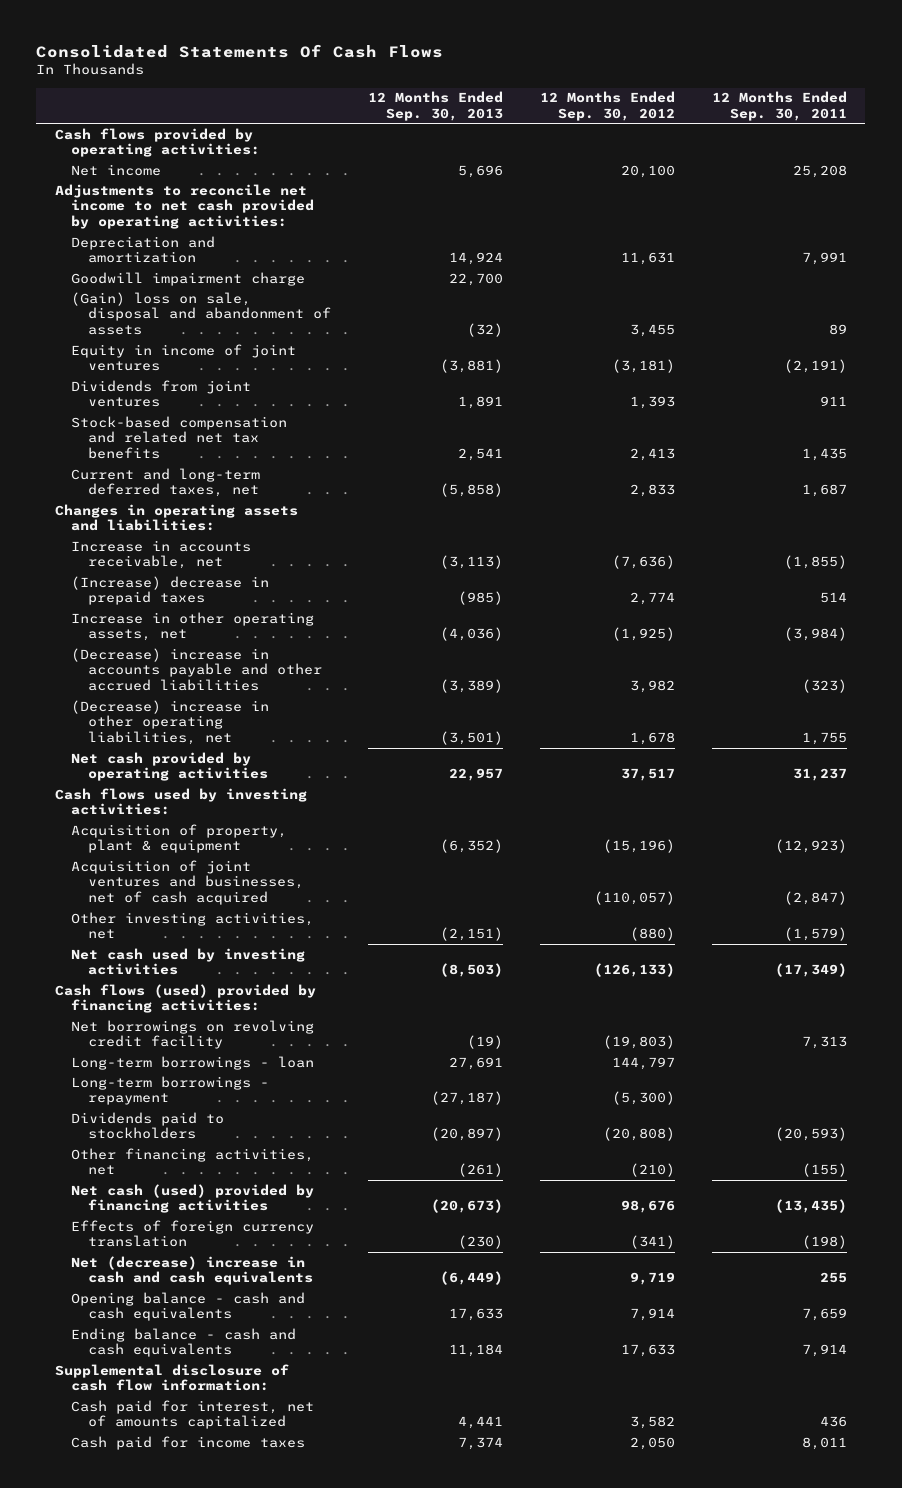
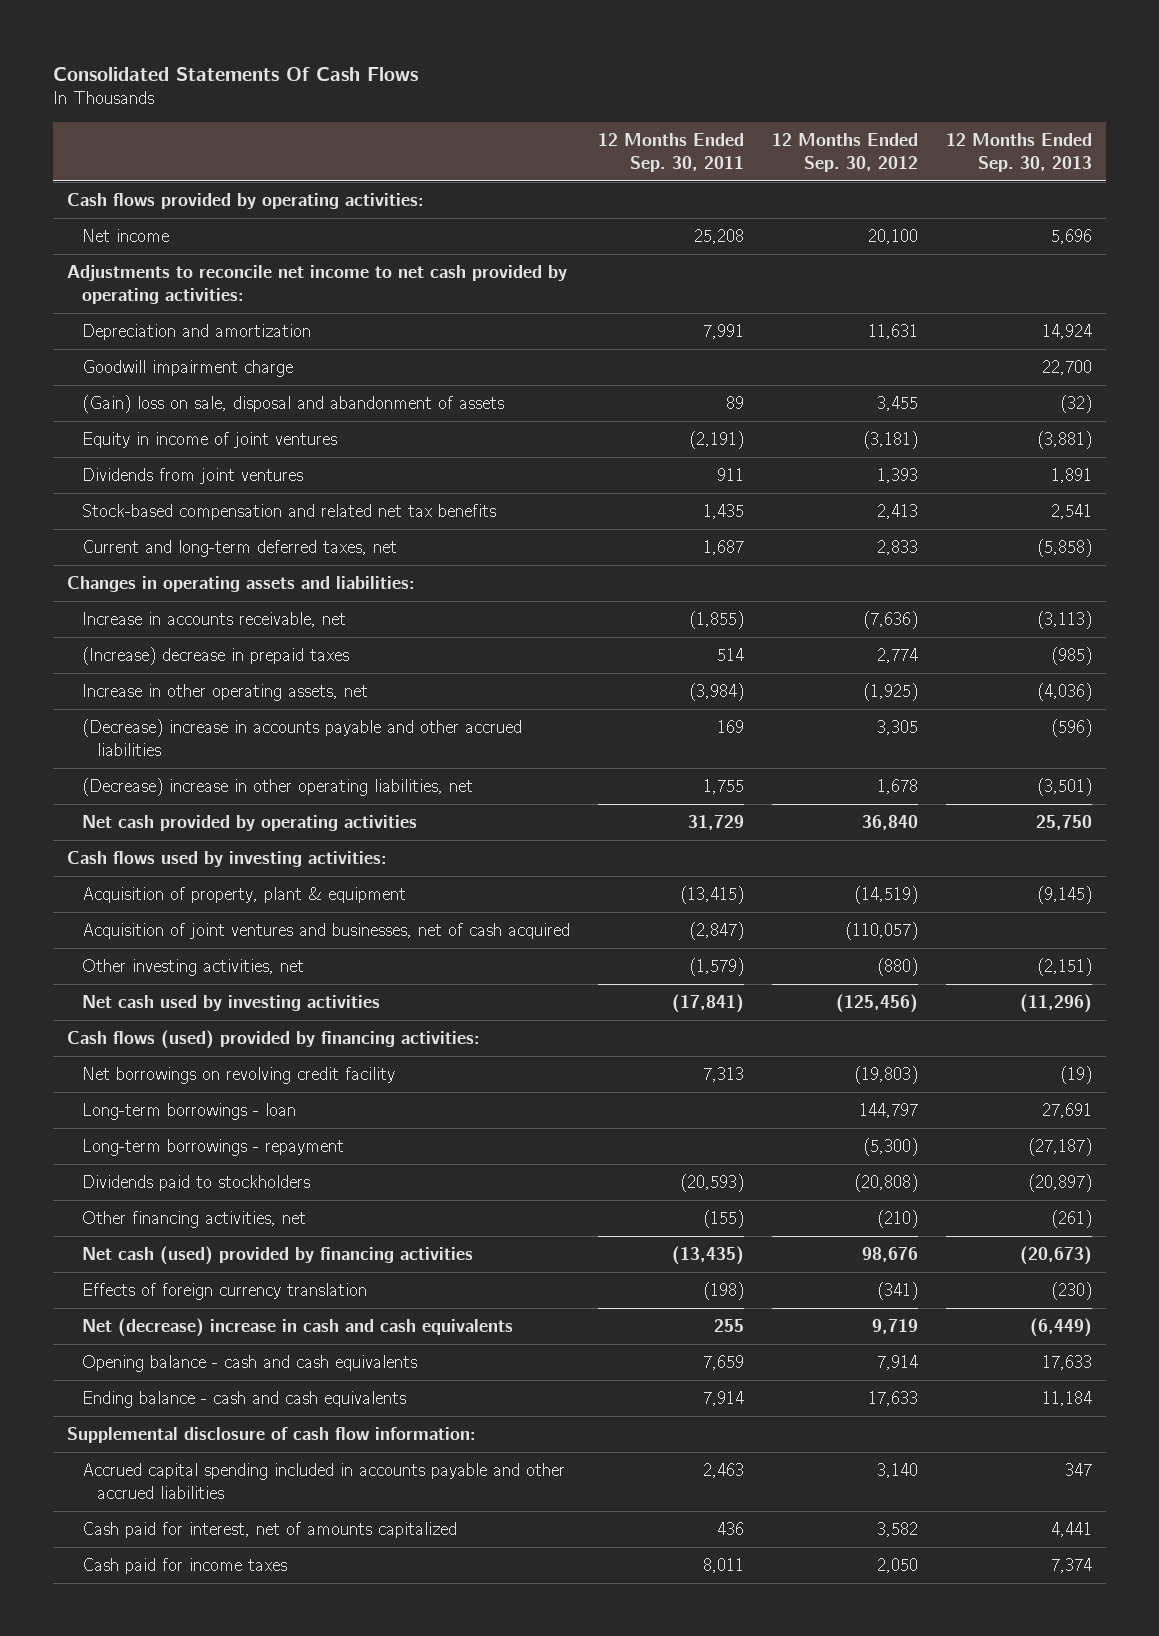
- | 12 Months Ended Sep. 30, 2013 | 12 Months Ended Sep. 30, 2012 | 12 Months Ended Sep. 30, 2011
+ | 12 Months Ended Sep. 30, 2011 | 12 Months Ended Sep. 30, 2012 | 12 Months Ended Sep. 30, 2013
- (Decrease) increase in accounts payable and other accrued liabilities | (3,389) | 3,982 | (323)
+ (Decrease) increase in accounts payable and other accrued liabilities | 169 | 3,305 | (596)
- Net cash provided by operating activities | 22,957 | 37,517 | 31,237
+ Net cash provided by operating activities | 31,729 | 36,840 | 25,750
- Acquisition of property, plant & equipment | (6,352) | (15,196) | (12,923)
+ Acquisition of property, plant & equipment | (13,415) | (14,519) | (9,145)
- Net cash used by investing activities | (8,503) | (126,133) | (17,349)
+ Net cash used by investing activities | (17,841) | (125,456) | (11,296)
+ Accrued capital spending included in accounts payable and other accrued liabilities | 2,463 | 3,140 | 347

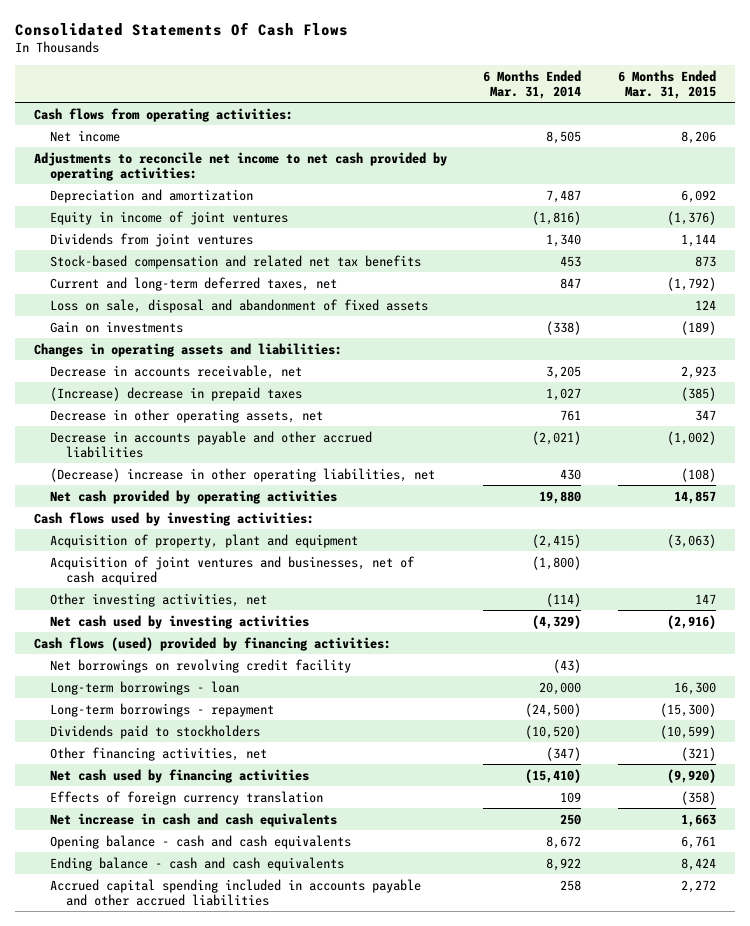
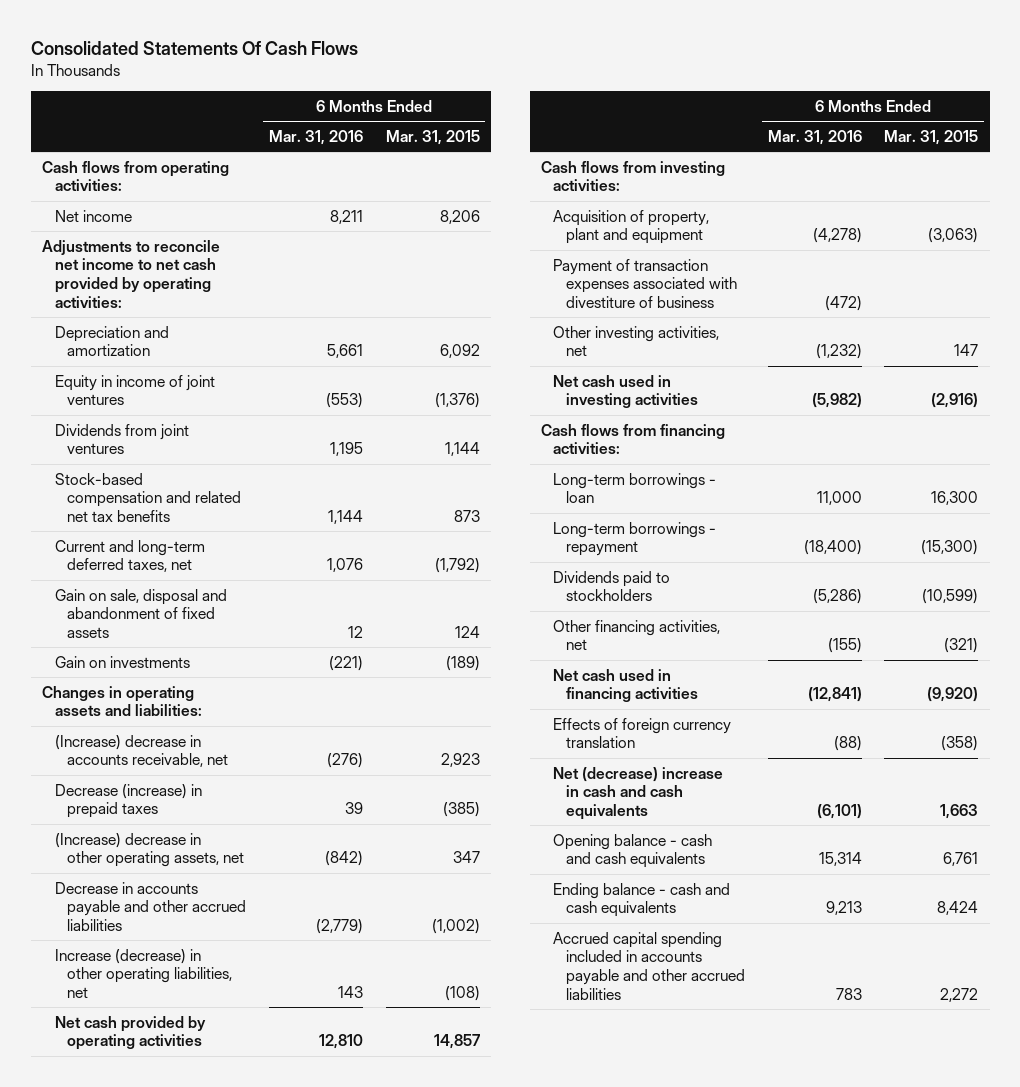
- | 6 Months Ended Mar. 31, 2014 | 6 Months Ended Mar. 31, 2015
+ | 6 Months Ended Mar. 31, 2016 | 6 Months Ended Mar. 31, 2015
- Loss on sale, disposal and abandonment of fixed assets | | 124
+ Gain on sale, disposal and abandonment of fixed assets | 12 | 124
- Decrease in accounts receivable, net | 3,205 | 2,923
- (Increase) decrease in prepaid taxes | 1,027 | (385)
- Decrease in other operating assets, net | 761 | 347
+ (Increase) decrease in accounts receivable, net | (276) | 2,923
+ Decrease (increase) in prepaid taxes | 39 | (385)
+ (Increase) decrease in other operating assets, net | (842) | 347
- (Decrease) increase in other operating liabilities, net | 430 | (108)
+ Increase (decrease) in other operating liabilities, net | 143 | (108)
- Cash flows used by investing activities:
+ Cash flows from investing activities:
- Acquisition of joint ventures and businesses, net of cash acquired | (1,800) |
+ Payment of transaction expenses associated with divestiture of business | (472) |
- Net cash used by investing activities | (4,329) | (2,916)
- Cash flows (used) provided by financing activities:
- Net borrowings on revolving credit facility | (43) |
+ Net cash used in investing activities | (5,982) | (2,916)
+ Cash flows from financing activities:
- Net cash used by financing activities | (15,410) | (9,920)
+ Net cash used in financing activities | (12,841) | (9,920)
- Net increase in cash and cash equivalents | 250 | 1,663
+ Net (decrease) increase in cash and cash equivalents | (6,101) | 1,663

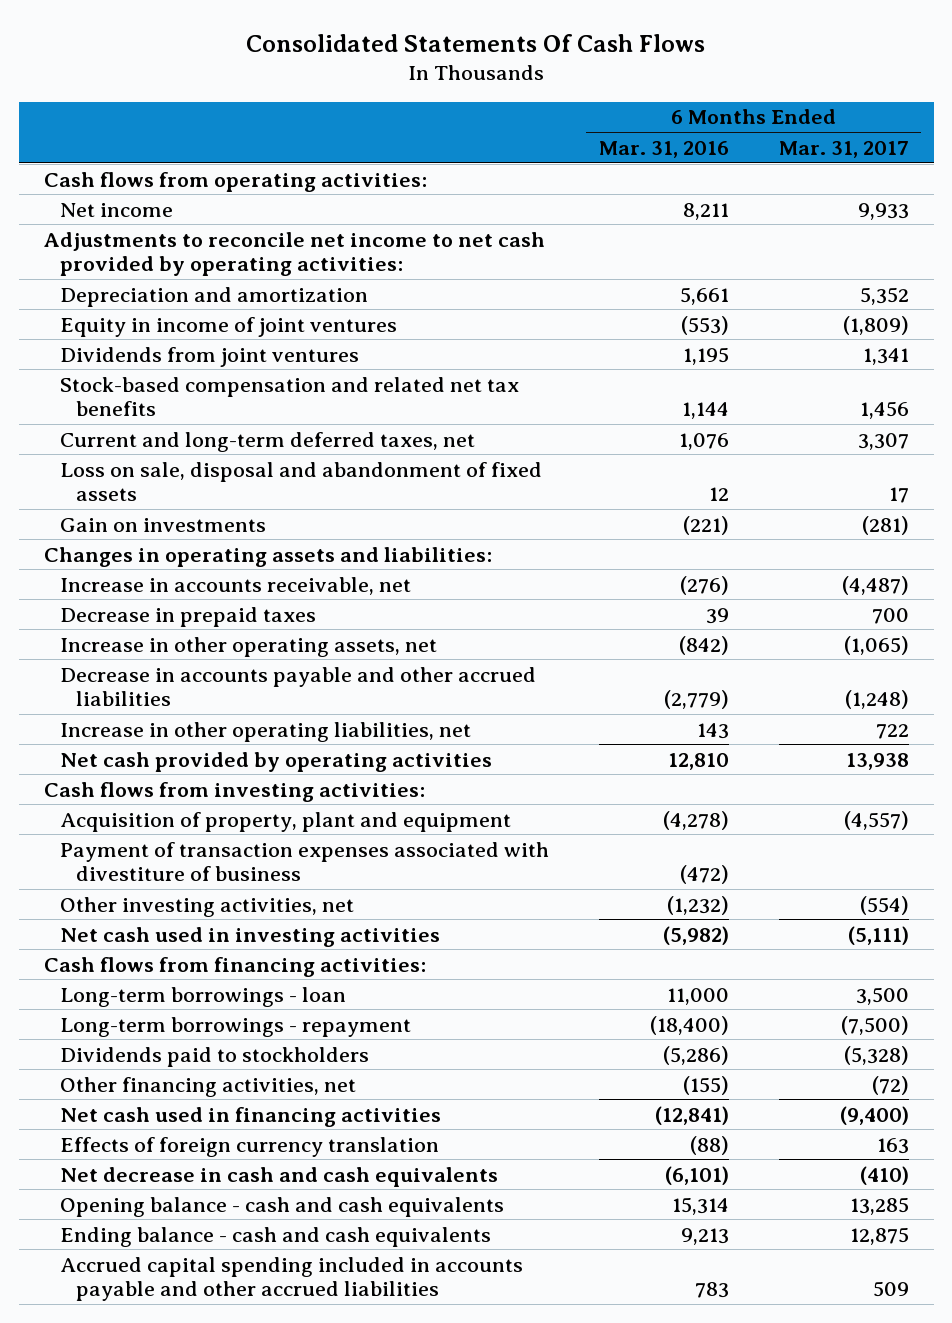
- | 6 Months Ended Mar. 31, 2016 | 6 Months Ended Mar. 31, 2015
+ | 6 Months Ended Mar. 31, 2016 | 6 Months Ended Mar. 31, 2017
- Gain on sale, disposal and abandonment of fixed assets | 12 | 124
+ Loss on sale, disposal and abandonment of fixed assets | 12 | 17
- (Increase) decrease in accounts receivable, net | (276) | 2,923
- Decrease (increase) in prepaid taxes | 39 | (385)
- (Increase) decrease in other operating assets, net | (842) | 347
+ Increase in accounts receivable, net | (276) | (4,487)
+ Decrease in prepaid taxes | 39 | 700
+ Increase in other operating assets, net | (842) | (1,065)
- Increase (decrease) in other operating liabilities, net | 143 | (108)
+ Increase in other operating liabilities, net | 143 | 722
- Net (decrease) increase in cash and cash equivalents | (6,101) | 1,663
+ Net decrease in cash and cash equivalents | (6,101) | (410)

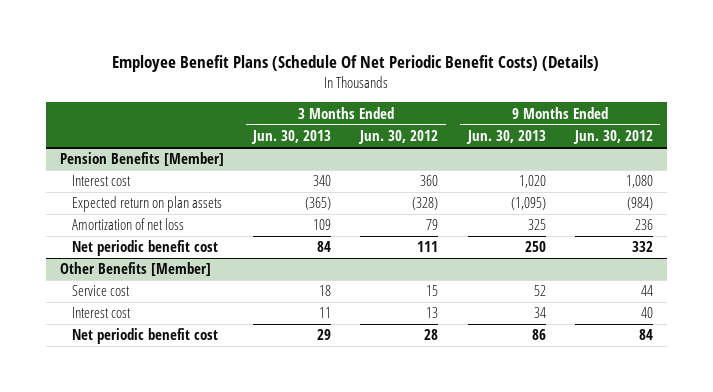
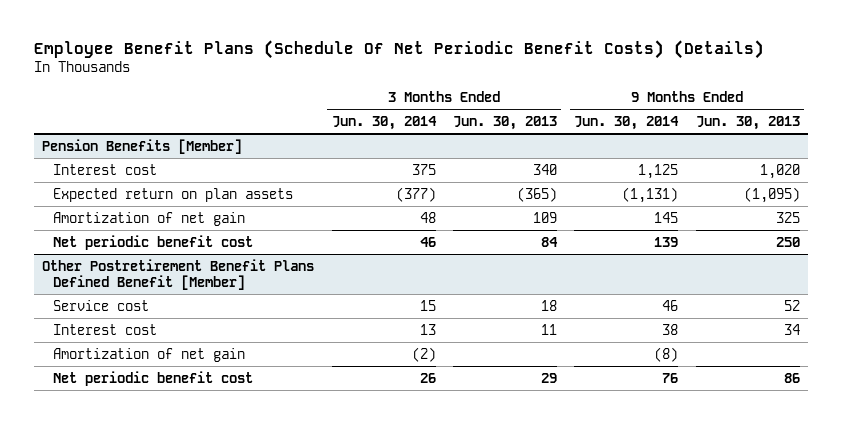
- | 3 Months Ended Jun. 30, 2013 | 3 Months Ended Jun. 30, 2012 | 9 Months Ended Jun. 30, 2013 | 9 Months Ended Jun. 30, 2012
+ | 3 Months Ended Jun. 30, 2014 | 3 Months Ended Jun. 30, 2013 | 9 Months Ended Jun. 30, 2014 | 9 Months Ended Jun. 30, 2013
@ Pension Benefits [Member]
- Amortization of net loss | 109 | 79 | 325 | 236
+ Amortization of net gain | 48 | 109 | 145 | 325
- Other Benefits [Member]
+ Other Postretirement Benefit Plans Defined Benefit [Member]
+ Amortization of net gain | (2) | | (8) |

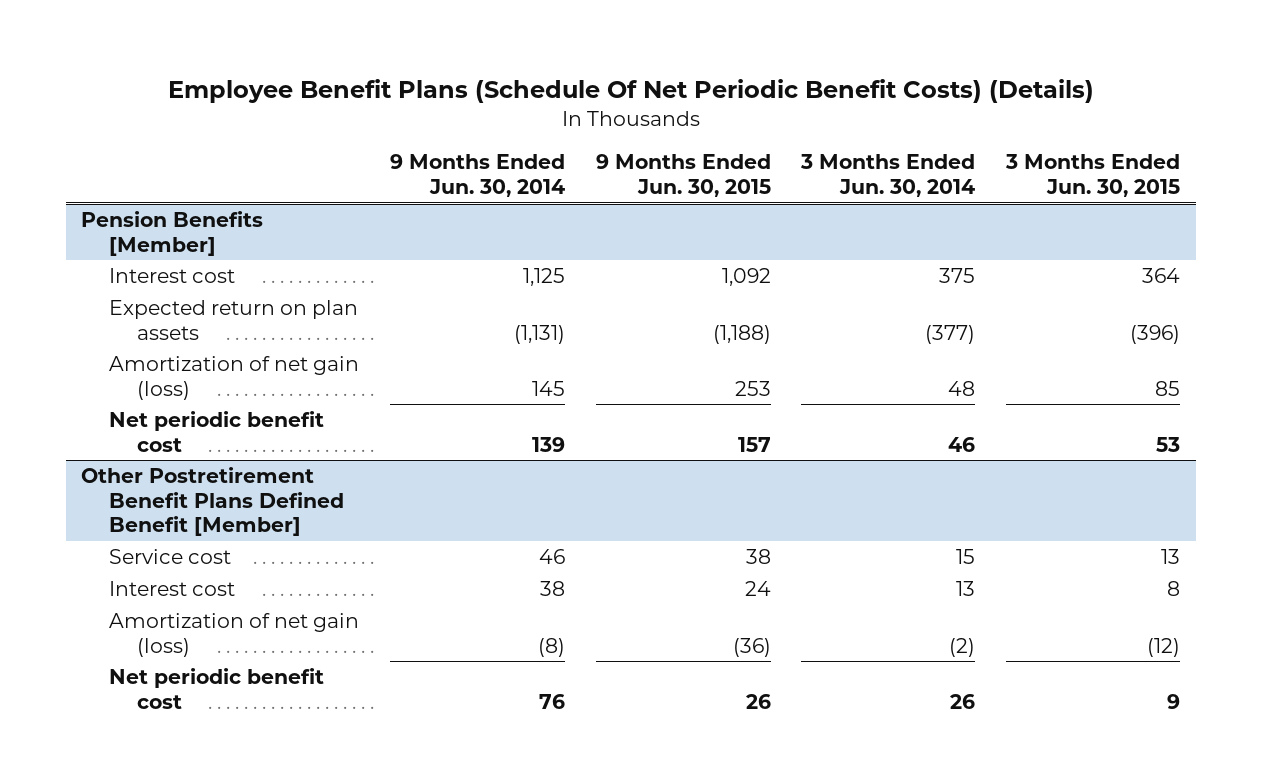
- | 3 Months Ended Jun. 30, 2014 | 3 Months Ended Jun. 30, 2013 | 9 Months Ended Jun. 30, 2014 | 9 Months Ended Jun. 30, 2013
+ | 9 Months Ended Jun. 30, 2014 | 9 Months Ended Jun. 30, 2015 | 3 Months Ended Jun. 30, 2014 | 3 Months Ended Jun. 30, 2015
@ Pension Benefits [Member]
- Amortization of net gain | 48 | 109 | 145 | 325
+ Amortization of net gain (loss) | 145 | 253 | 48 | 85
@ Other Postretirement Benefit Plans Defined Benefit [Member]
- Amortization of net gain | (2) | | (8) |
+ Amortization of net gain (loss) | (8) | (36) | (2) | (12)

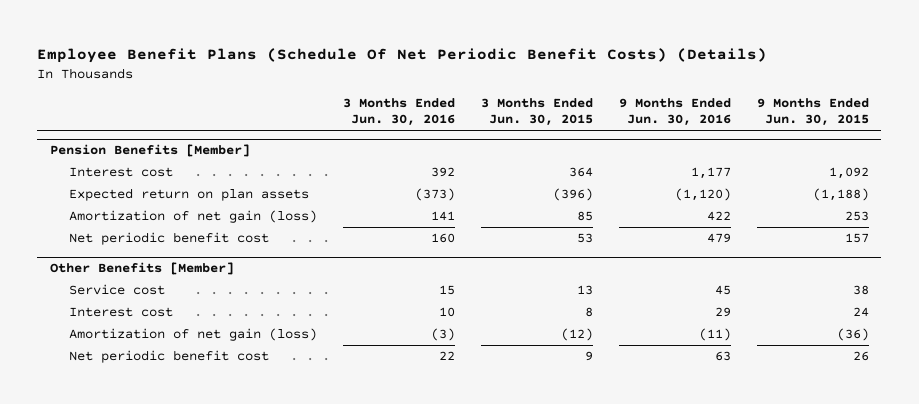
- | 9 Months Ended Jun. 30, 2014 | 9 Months Ended Jun. 30, 2015 | 3 Months Ended Jun. 30, 2014 | 3 Months Ended Jun. 30, 2015
+ | 3 Months Ended Jun. 30, 2016 | 3 Months Ended Jun. 30, 2015 | 9 Months Ended Jun. 30, 2016 | 9 Months Ended Jun. 30, 2015
- Other Postretirement Benefit Plans Defined Benefit [Member]
+ Other Benefits [Member]

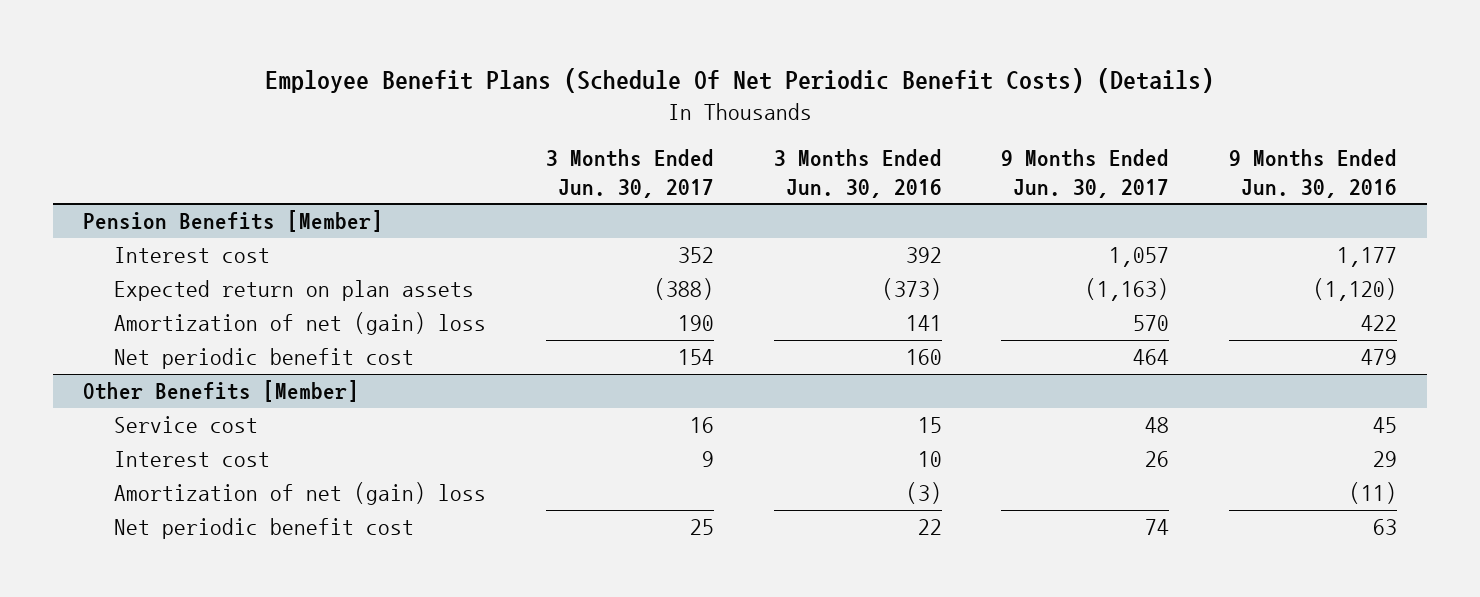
- | 3 Months Ended Jun. 30, 2016 | 3 Months Ended Jun. 30, 2015 | 9 Months Ended Jun. 30, 2016 | 9 Months Ended Jun. 30, 2015
+ | 3 Months Ended Jun. 30, 2017 | 3 Months Ended Jun. 30, 2016 | 9 Months Ended Jun. 30, 2017 | 9 Months Ended Jun. 30, 2016
@ Pension Benefits [Member]
- Amortization of net gain (loss) | 141 | 85 | 422 | 253
+ Amortization of net (gain) loss | 190 | 141 | 570 | 422
@ Other Benefits [Member]
- Amortization of net gain (loss) | (3) | (12) | (11) | (36)
+ Amortization of net (gain) loss | | (3) | | (11)

